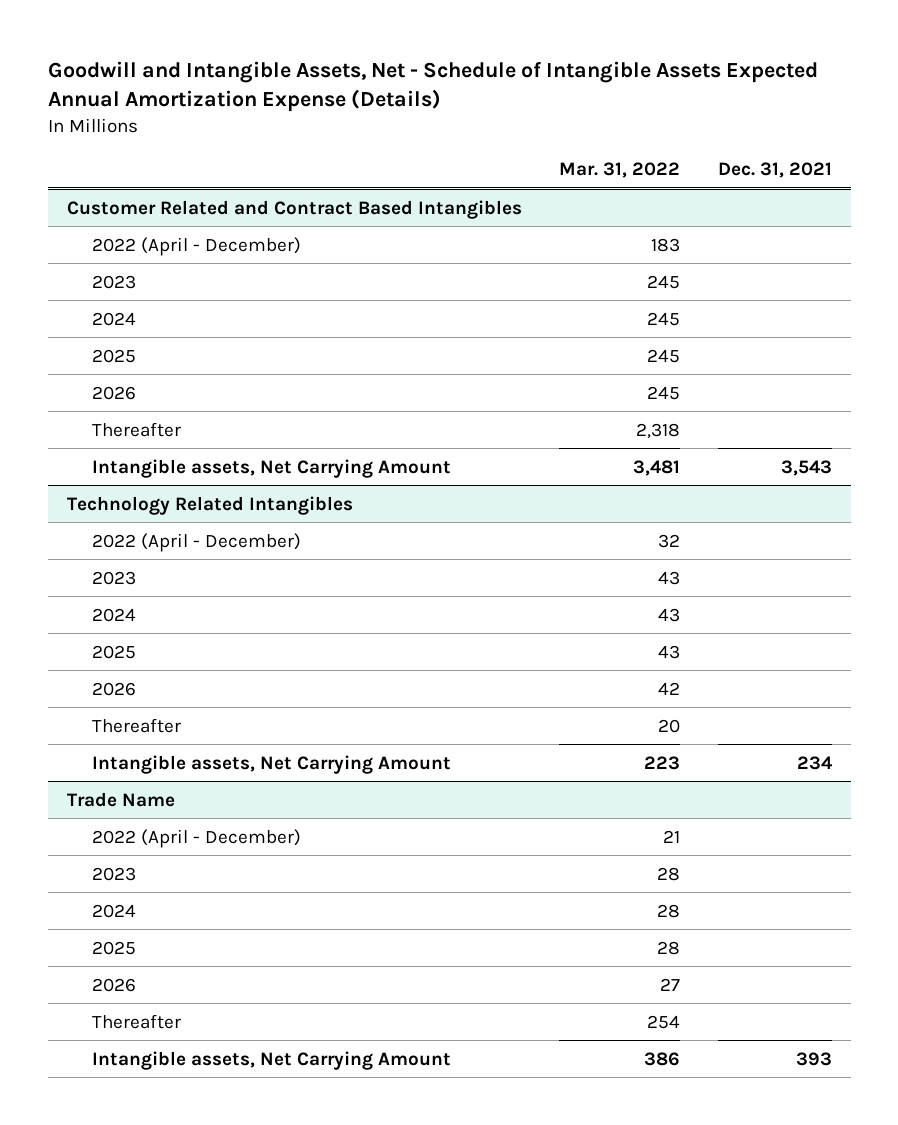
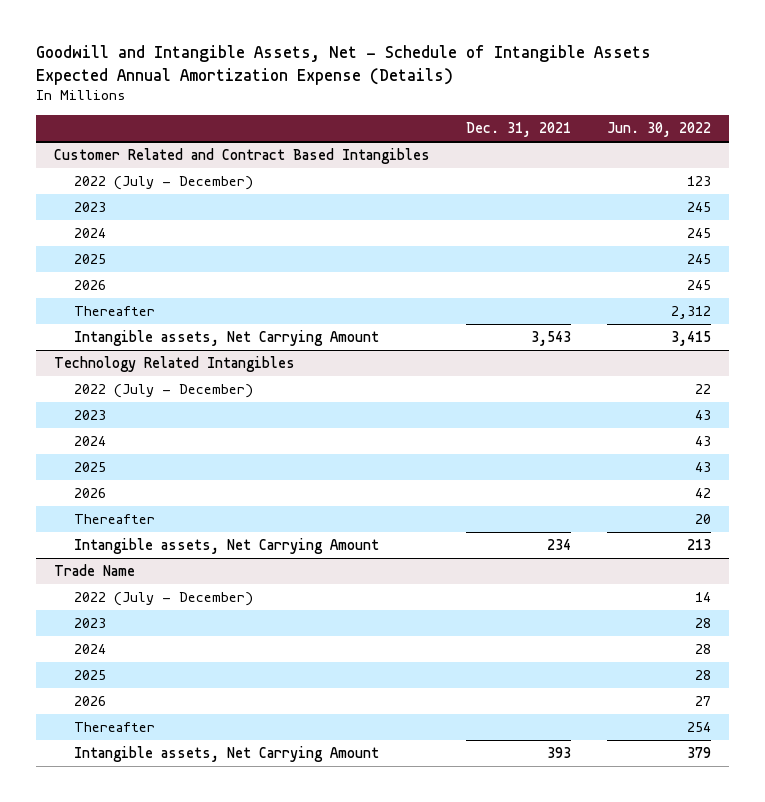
- | Mar. 31, 2022 | Dec. 31, 2021
+ | Dec. 31, 2021 | Jun. 30, 2022
@ Customer Related and Contract Based Intangibles
- 2022 (April - December) | 183 |
+ 2022 (July - December) | | 123
@ Technology Related Intangibles
- 2022 (April - December) | 32 |
+ 2022 (July - December) | | 22
@ Trade Name
- 2022 (April - December) | 21 |
+ 2022 (July - December) | | 14

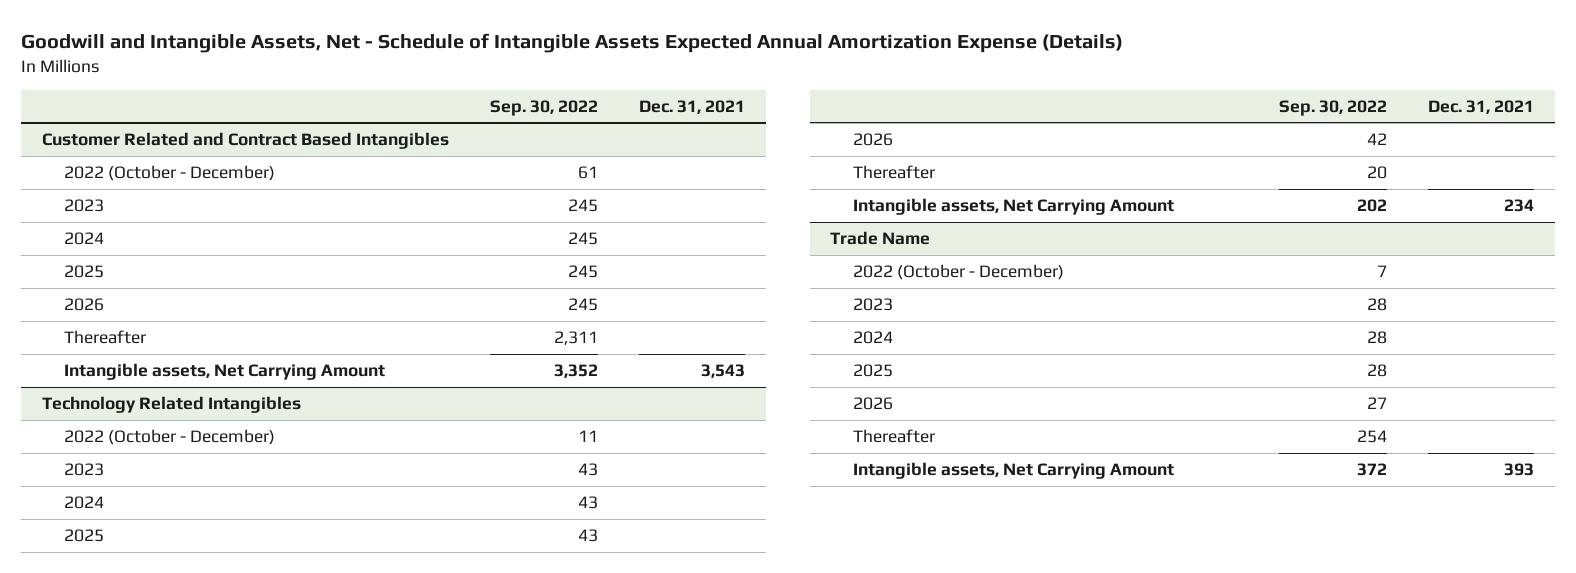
- | Dec. 31, 2021 | Jun. 30, 2022
+ | Sep. 30, 2022 | Dec. 31, 2021
@ Customer Related and Contract Based Intangibles
- 2022 (July - December) | | 123
+ 2022 (October - December) | 61 |
@ Technology Related Intangibles
- 2022 (July - December) | | 22
+ 2022 (October - December) | 11 |
@ Trade Name
- 2022 (July - December) | | 14
+ 2022 (October - December) | 7 |

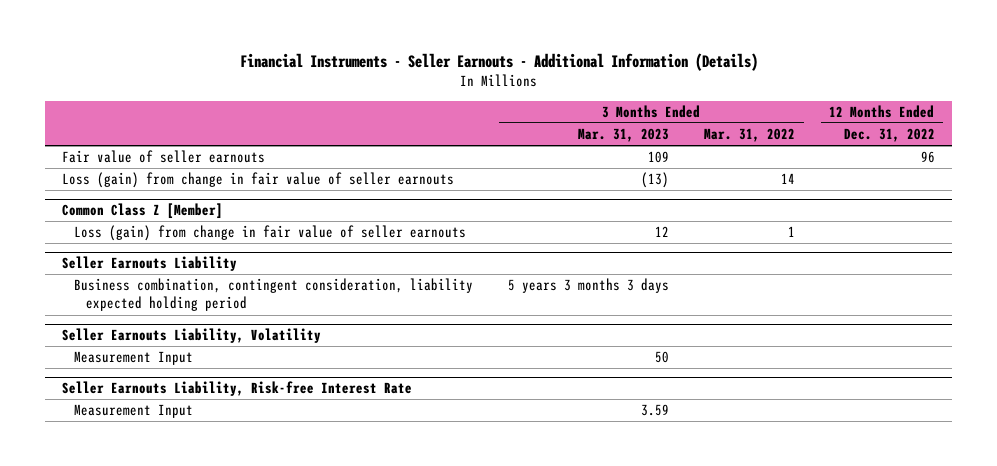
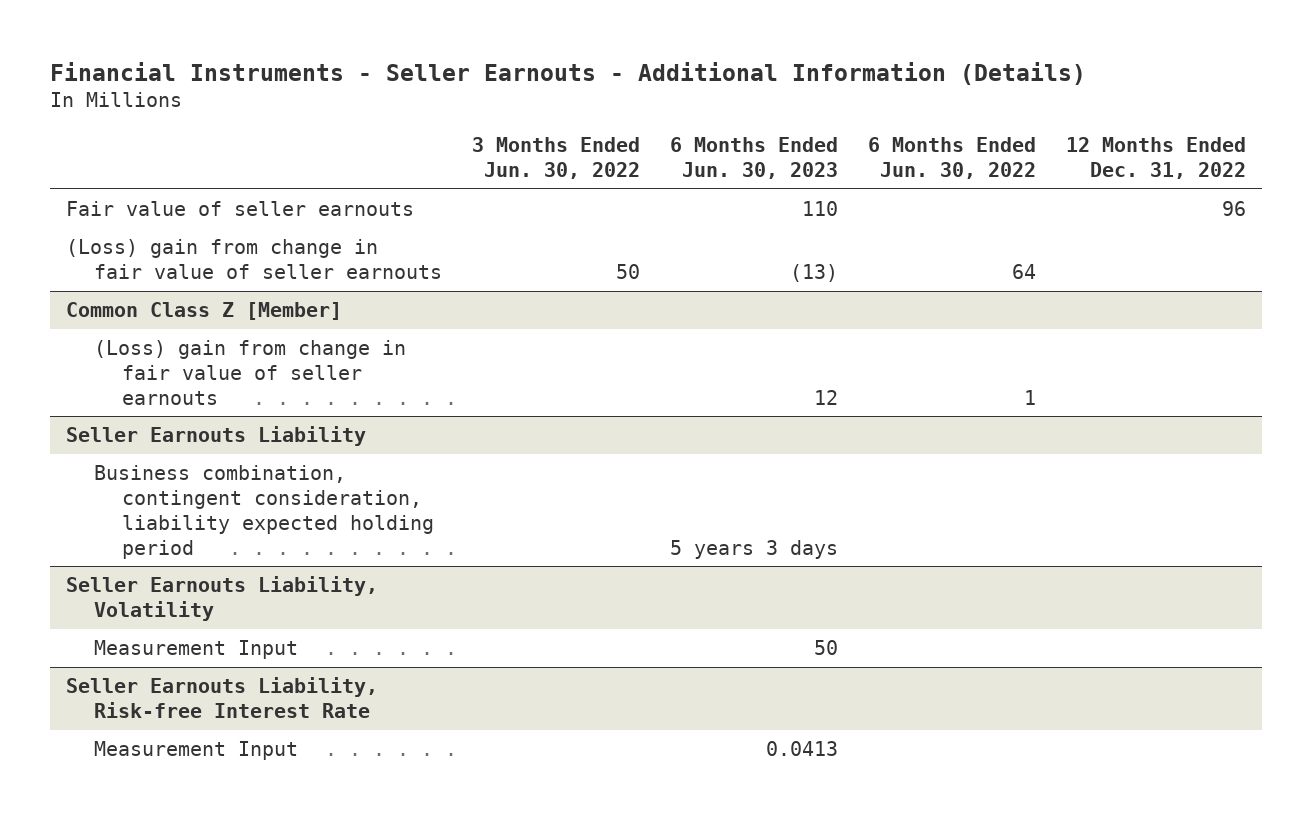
- | 3 Months Ended Mar. 31, 2023 | 3 Months Ended Mar. 31, 2022 | 12 Months Ended Dec. 31, 2022
+ | 3 Months Ended Jun. 30, 2022 | 6 Months Ended Jun. 30, 2023 | 6 Months Ended Jun. 30, 2022 | 12 Months Ended Dec. 31, 2022
- Loss (gain) from change in fair value of seller earnouts | (13) | 14 |
+ (Loss) gain from change in fair value of seller earnouts | 50 | (13) | 64 |
@ Common Class Z [Member]
- Loss (gain) from change in fair value of seller earnouts | 12 | 1 |
+ (Loss) gain from change in fair value of seller earnouts | | 12 | 1 |

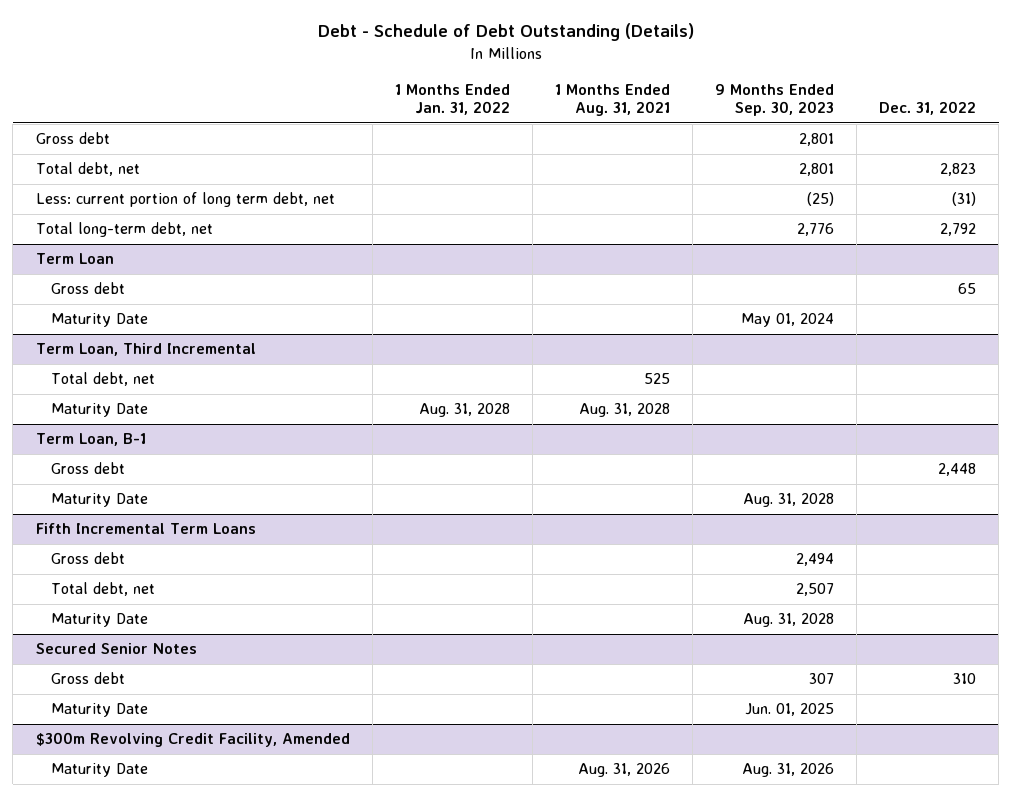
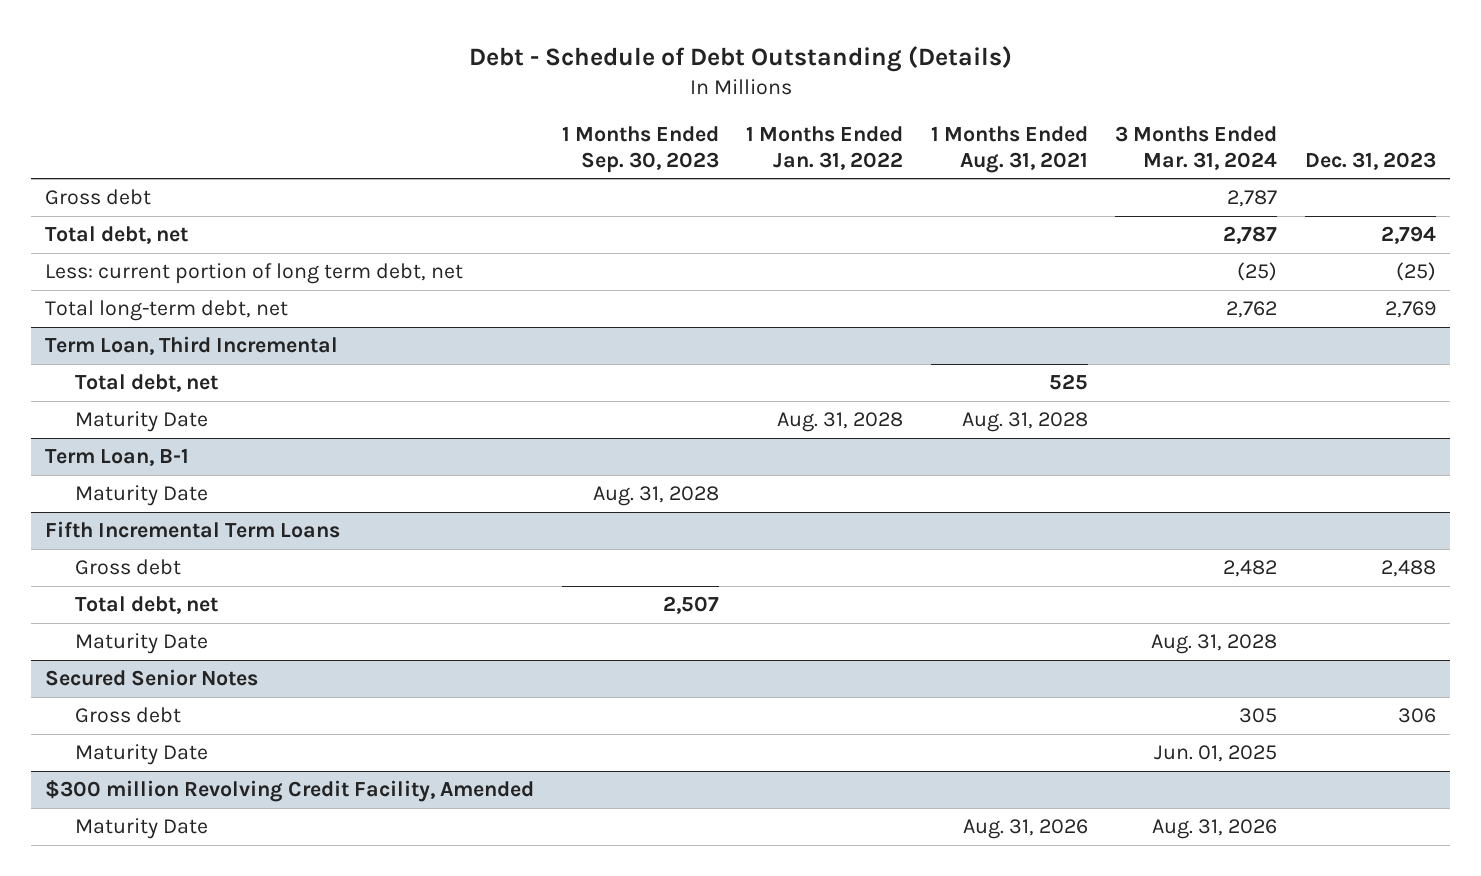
- | 1 Months Ended Jan. 31, 2022 | 1 Months Ended Aug. 31, 2021 | 9 Months Ended Sep. 30, 2023 | Dec. 31, 2022
+ | 1 Months Ended Sep. 30, 2023 | 1 Months Ended Jan. 31, 2022 | 1 Months Ended Aug. 31, 2021 | 3 Months Ended Mar. 31, 2024 | Dec. 31, 2023
- Term Loan
- Gross debt | | | | 65
- Maturity Date | | | May 01, 2024 |
@ Term Loan, B-1
- Gross debt | | | | 2,448
- $300m Revolving Credit Facility, Amended
+ $300 million Revolving Credit Facility, Amended

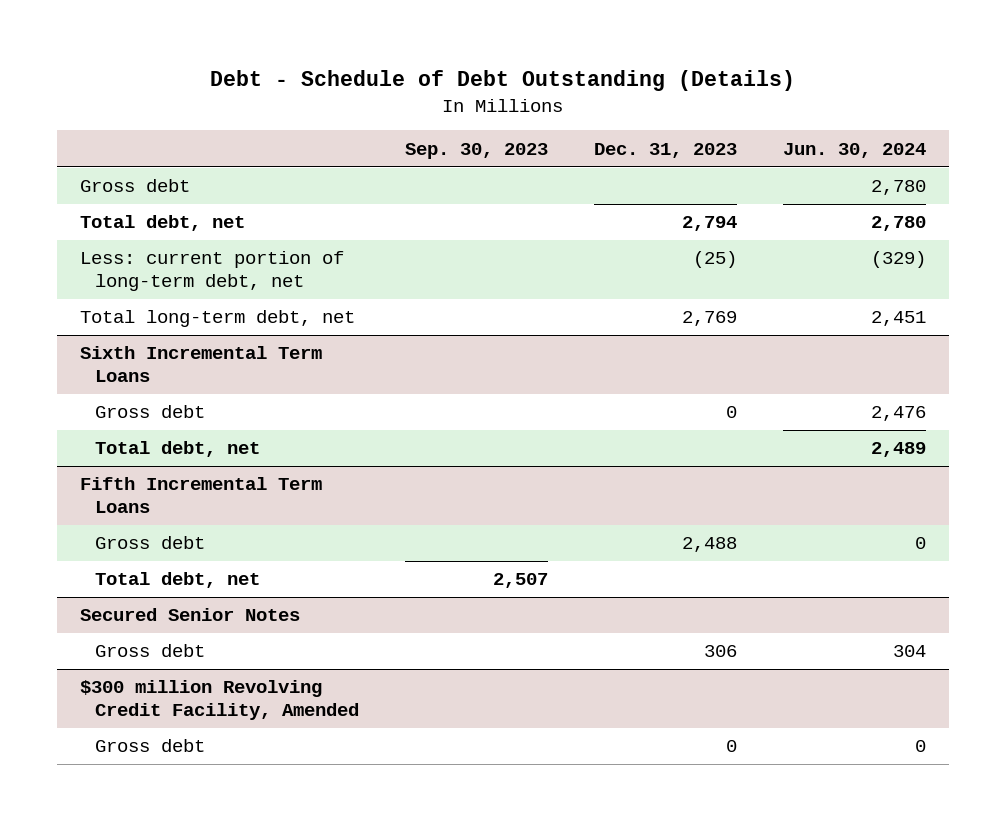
- | 1 Months Ended Sep. 30, 2023 | 1 Months Ended Jan. 31, 2022 | 1 Months Ended Aug. 31, 2021 | 3 Months Ended Mar. 31, 2024 | Dec. 31, 2023
+ | Sep. 30, 2023 | Dec. 31, 2023 | Jun. 30, 2024
- Less: current portion of long term debt, net | | | | (25) | (25)
+ Less: current portion of long-term debt, net | | (25) | (329)
- Term Loan, Third Incremental
- Total debt, net | | | 525 | |
- Maturity Date | | Aug. 31, 2028 | Aug. 31, 2028 | |
- Term Loan, B-1
- Maturity Date | Aug. 31, 2028 | | | |
+ Sixth Incremental Term Loans
+ Gross debt | | 0 | 2,476
+ Total debt, net | | | 2,489
@ Fifth Incremental Term Loans
- Maturity Date | | | | Aug. 31, 2028 |
@ Secured Senior Notes
- Maturity Date | | | | Jun. 01, 2025 |
@ $300 million Revolving Credit Facility, Amended
- Maturity Date | | | Aug. 31, 2026 | Aug. 31, 2026 |
+ Gross debt | | 0 | 0

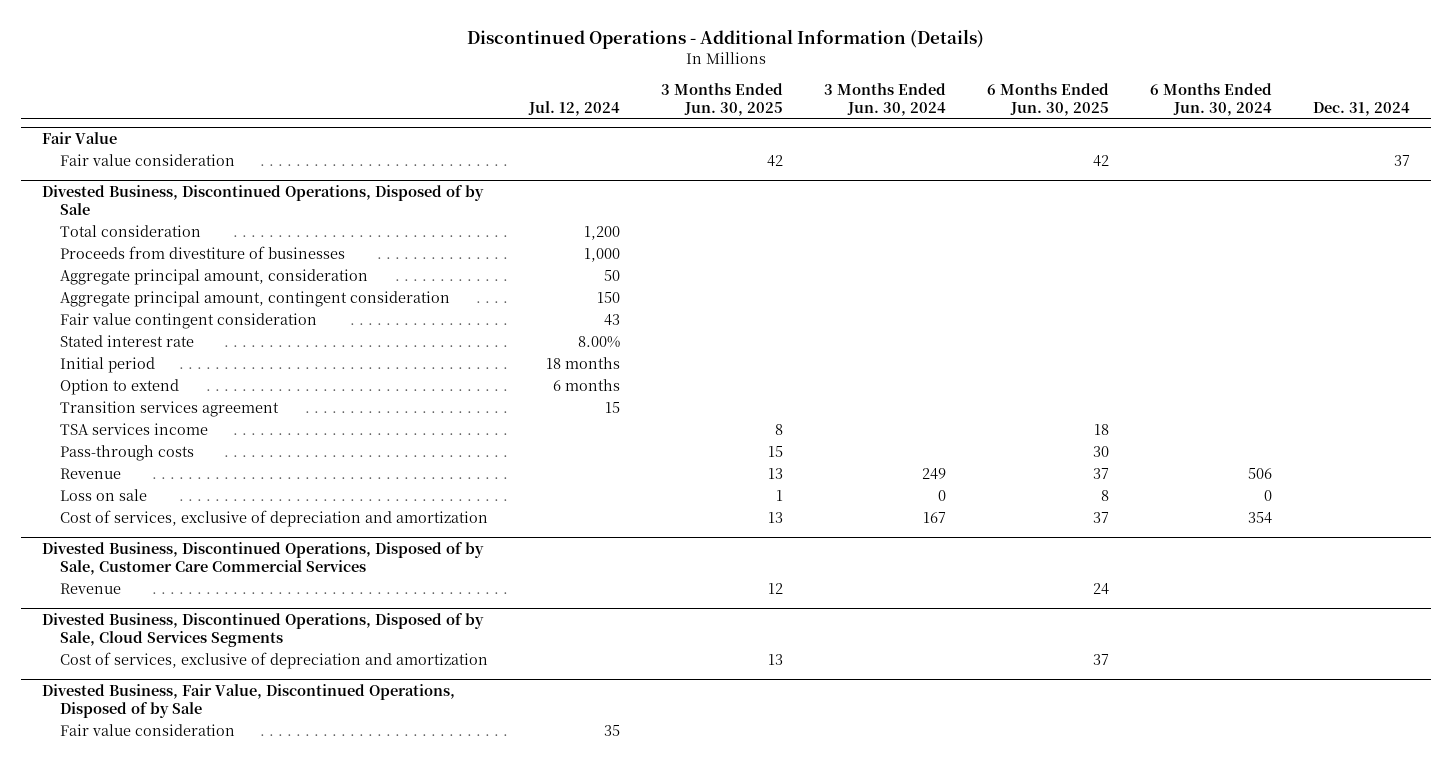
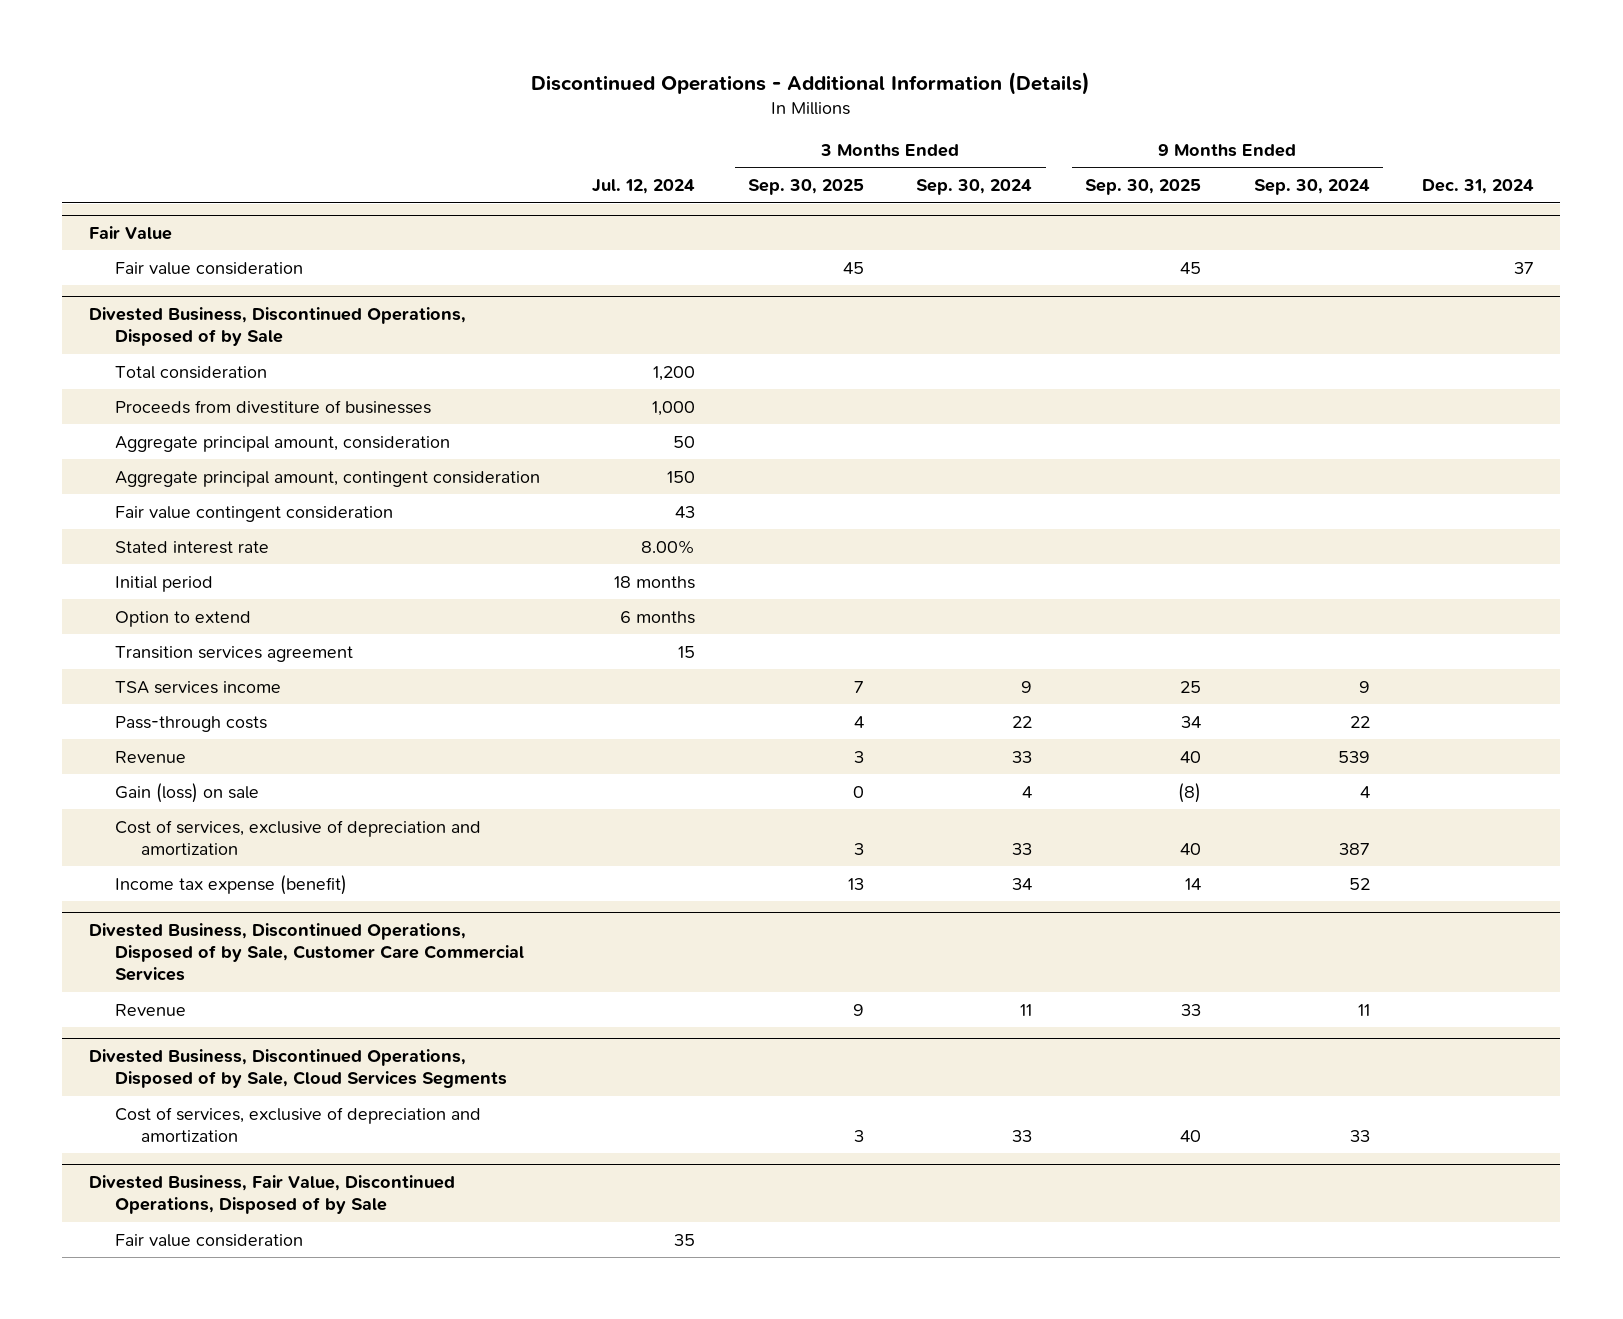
- | Jul. 12, 2024 | 3 Months Ended Jun. 30, 2025 | 3 Months Ended Jun. 30, 2024 | 6 Months Ended Jun. 30, 2025 | 6 Months Ended Jun. 30, 2024 | Dec. 31, 2024
+ | Jul. 12, 2024 | 3 Months Ended Sep. 30, 2025 | 3 Months Ended Sep. 30, 2024 | 9 Months Ended Sep. 30, 2025 | 9 Months Ended Sep. 30, 2024 | Dec. 31, 2024
@ Divested Business, Discontinued Operations, Disposed of by Sale
- Loss on sale | | 1 | 0 | 8 | 0 |
+ Gain (loss) on sale | | 0 | 4 | (8) | 4 |
+ Income tax expense (benefit) | | 13 | 34 | 14 | 52 |

